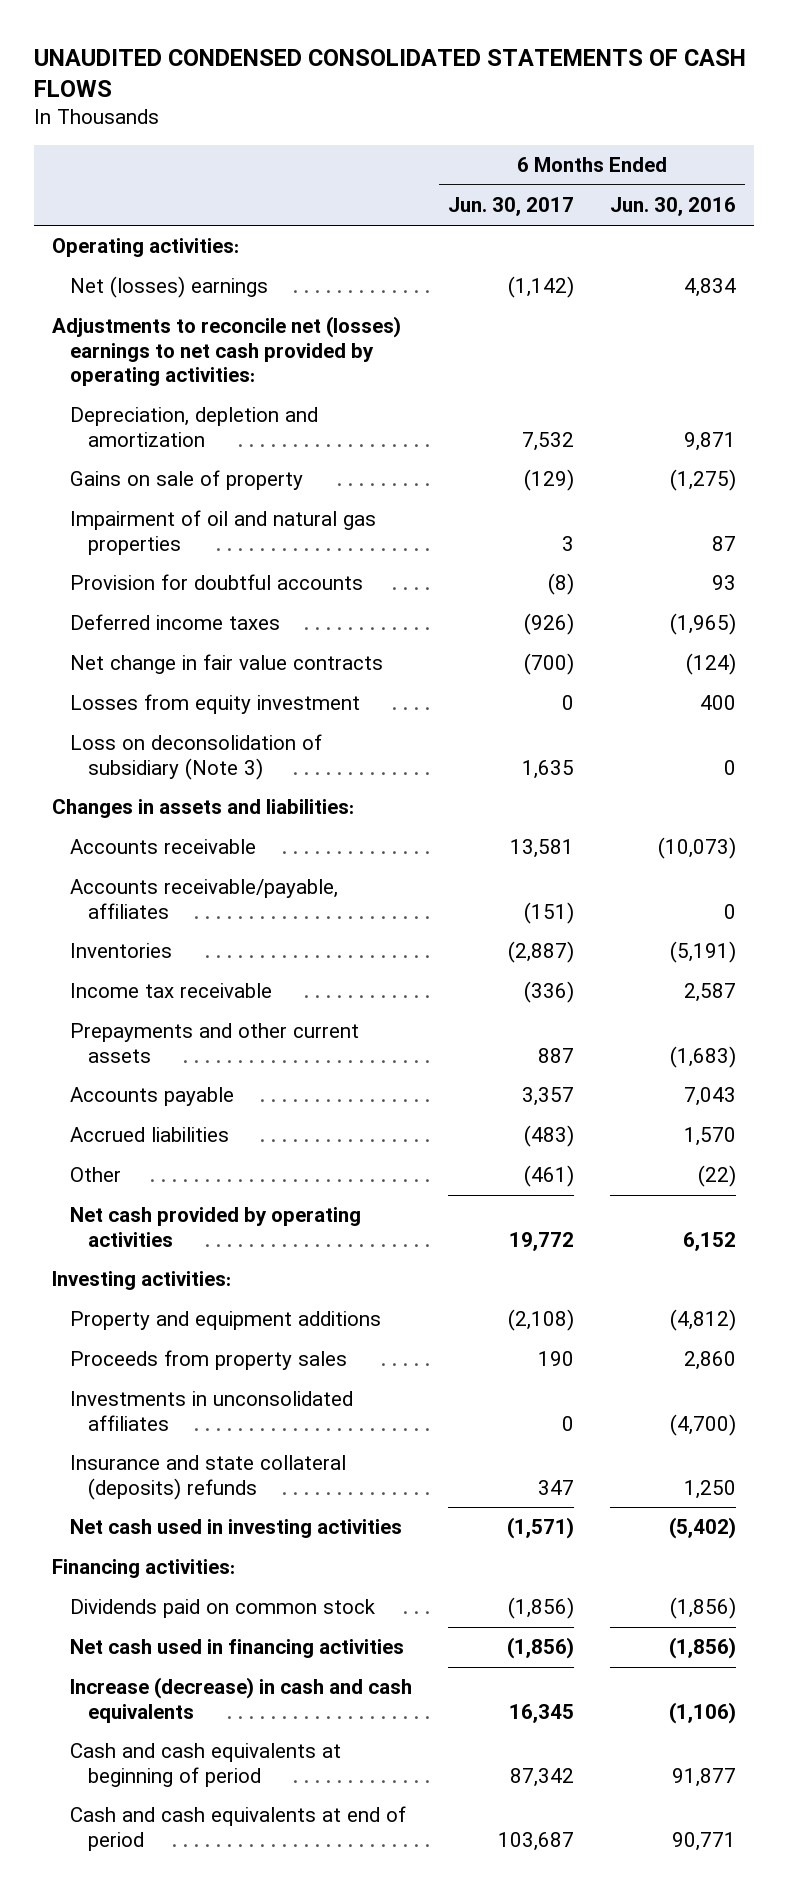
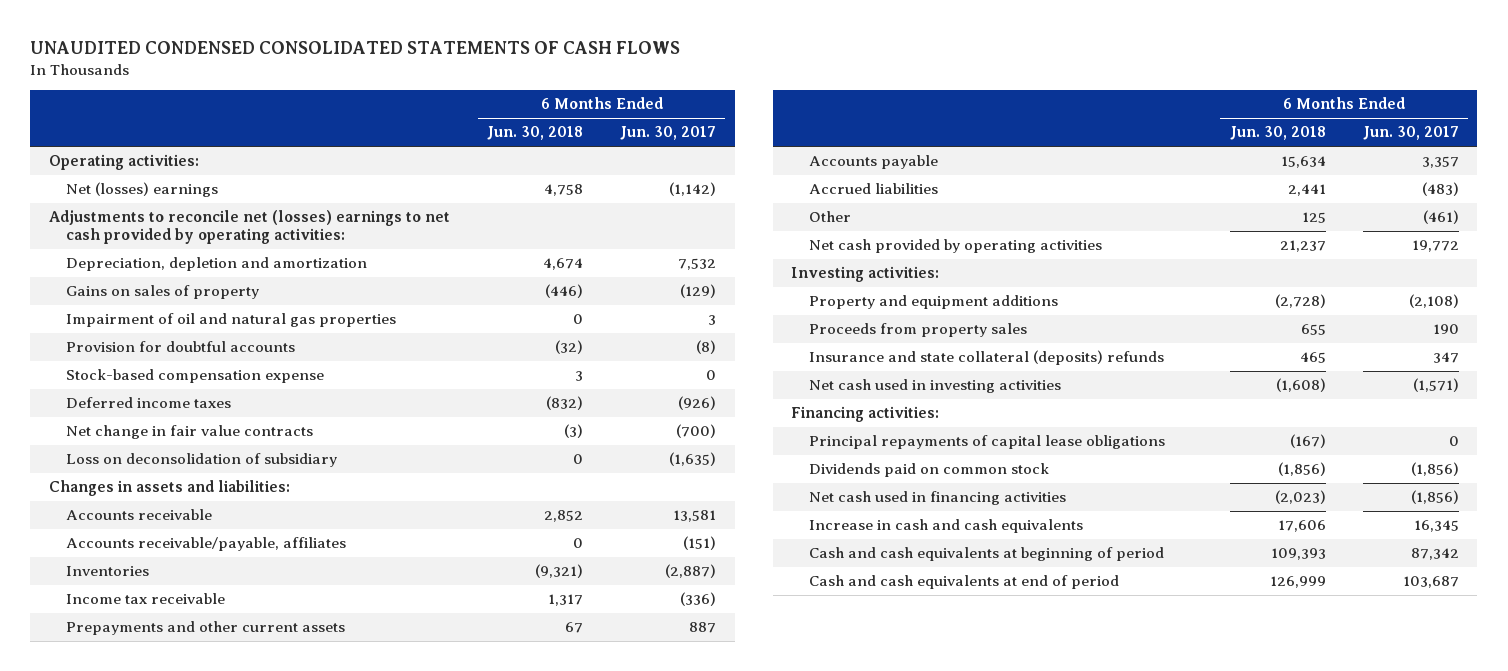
- | 6 Months Ended Jun. 30, 2017 | 6 Months Ended Jun. 30, 2016
+ | 6 Months Ended Jun. 30, 2018 | 6 Months Ended Jun. 30, 2017
- Gains on sale of property | (129) | (1,275)
+ Gains on sales of property | (446) | (129)
+ Stock-based compensation expense | 3 | 0
- Losses from equity investment | 0 | 400
- Loss on deconsolidation of subsidiary (Note 3) | 1,635 | 0
+ Loss on deconsolidation of subsidiary | 0 | (1,635)
- Investments in unconsolidated affiliates | 0 | (4,700)
+ Principal repayments of capital lease obligations | (167) | 0
- Increase (decrease) in cash and cash equivalents | 16,345 | (1,106)
+ Increase in cash and cash equivalents | 17,606 | 16,345

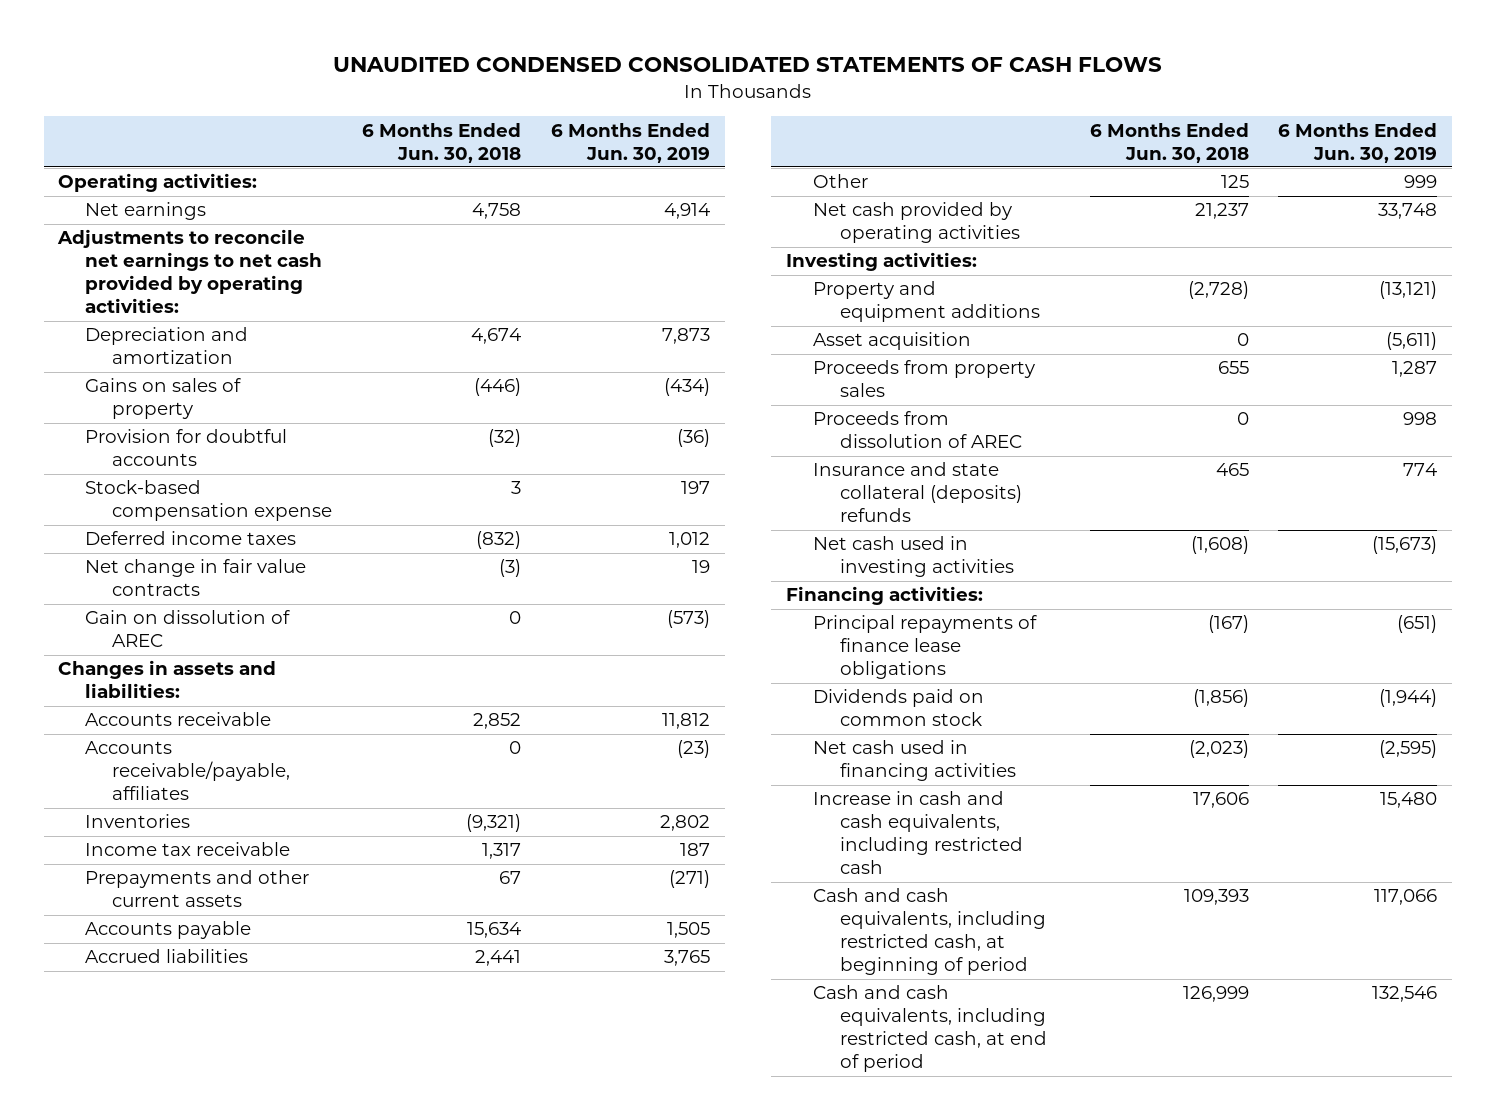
- | 6 Months Ended Jun. 30, 2018 | 6 Months Ended Jun. 30, 2017
+ | 6 Months Ended Jun. 30, 2018 | 6 Months Ended Jun. 30, 2019
- Net (losses) earnings | 4,758 | (1,142)
- Adjustments to reconcile net (losses) earnings to net cash provided by operating activities:
- Depreciation, depletion and amortization | 4,674 | 7,532
+ Net earnings | 4,758 | 4,914
+ Adjustments to reconcile net earnings to net cash provided by operating activities:
+ Depreciation and amortization | 4,674 | 7,873
- Impairment of oil and natural gas properties | 0 | 3
- Loss on deconsolidation of subsidiary | 0 | (1,635)
+ Gain on dissolution of AREC | 0 | (573)
+ Asset acquisition | 0 | (5,611)
+ Proceeds from dissolution of AREC | 0 | 998
- Principal repayments of capital lease obligations | (167) | 0
+ Principal repayments of finance lease obligations | (167) | (651)
- Increase in cash and cash equivalents | 17,606 | 16,345
- Cash and cash equivalents at beginning of period | 109,393 | 87,342
- Cash and cash equivalents at end of period | 126,999 | 103,687
+ Increase in cash and cash equivalents, including restricted cash | 17,606 | 15,480
+ Cash and cash equivalents, including restricted cash, at beginning of period | 109,393 | 117,066
+ Cash and cash equivalents, including restricted cash, at end of period | 126,999 | 132,546

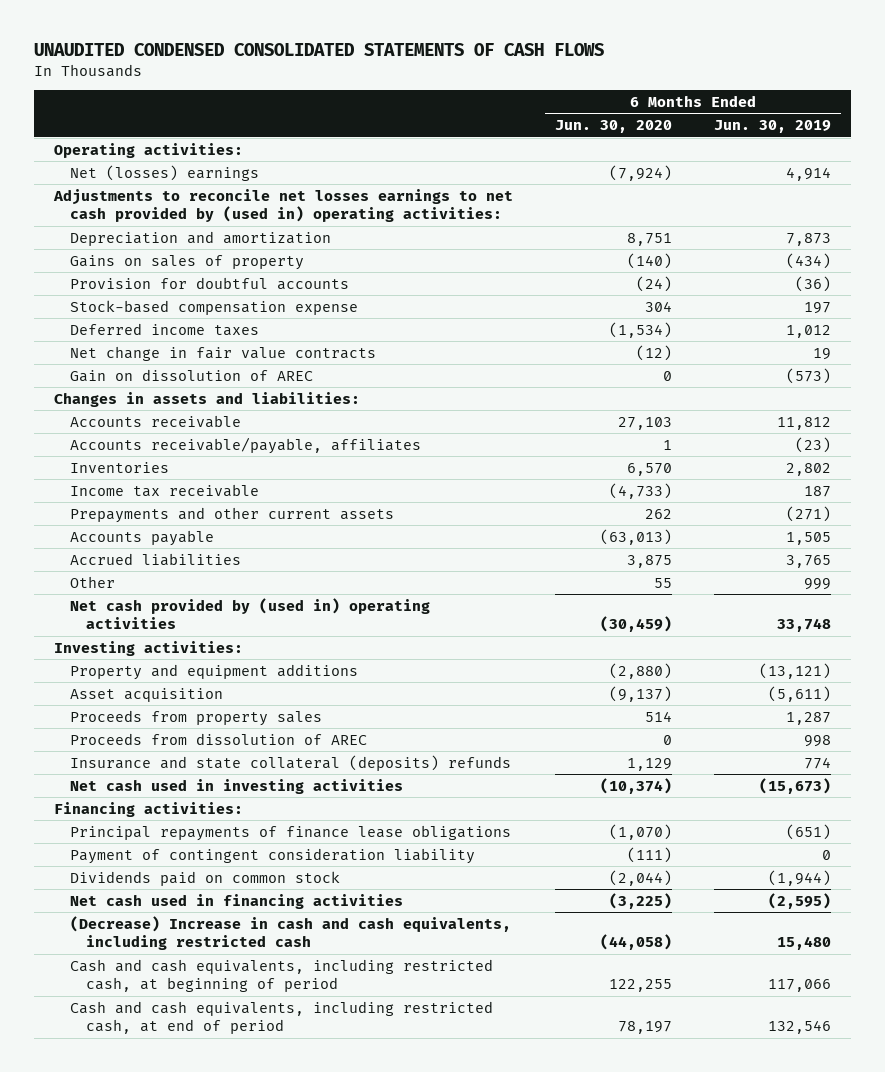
- | 6 Months Ended Jun. 30, 2018 | 6 Months Ended Jun. 30, 2019
+ | 6 Months Ended Jun. 30, 2020 | 6 Months Ended Jun. 30, 2019
- Net earnings | 4,758 | 4,914
- Adjustments to reconcile net earnings to net cash provided by operating activities:
+ Net (losses) earnings | (7,924) | 4,914
+ Adjustments to reconcile net losses earnings to net cash provided by (used in) operating activities:
- Net cash provided by operating activities | 21,237 | 33,748
+ Net cash provided by (used in) operating activities | (30,459) | 33,748
+ Payment of contingent consideration liability | (111) | 0
- Increase in cash and cash equivalents, including restricted cash | 17,606 | 15,480
+ (Decrease) Increase in cash and cash equivalents, including restricted cash | (44,058) | 15,480

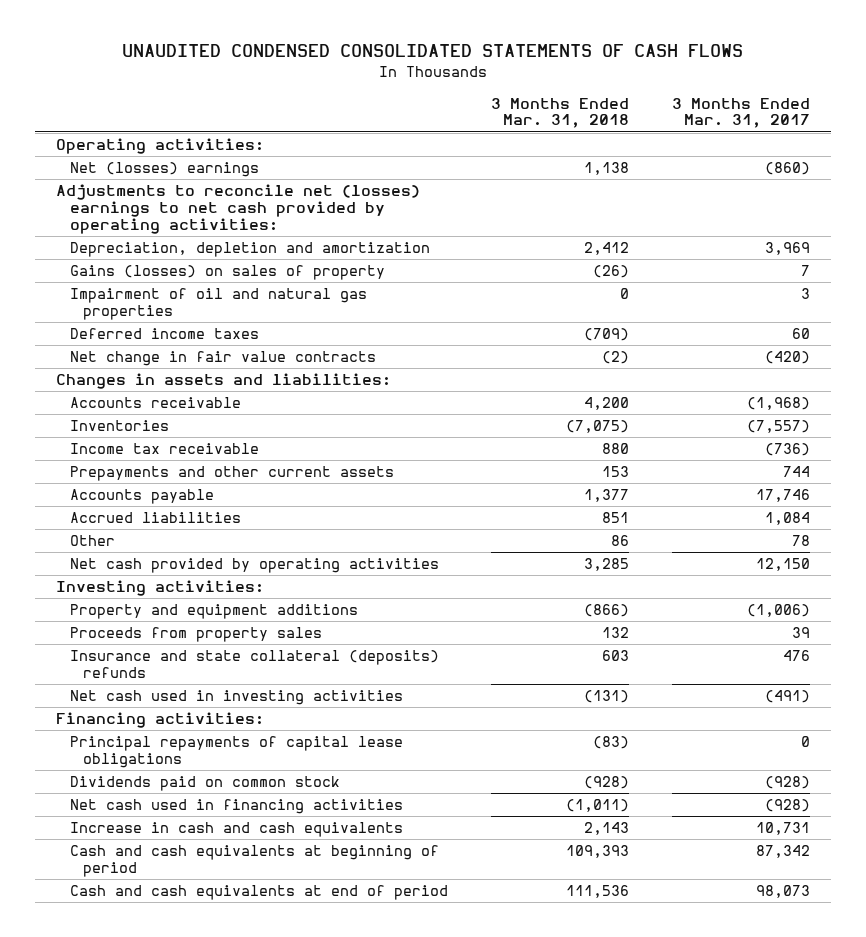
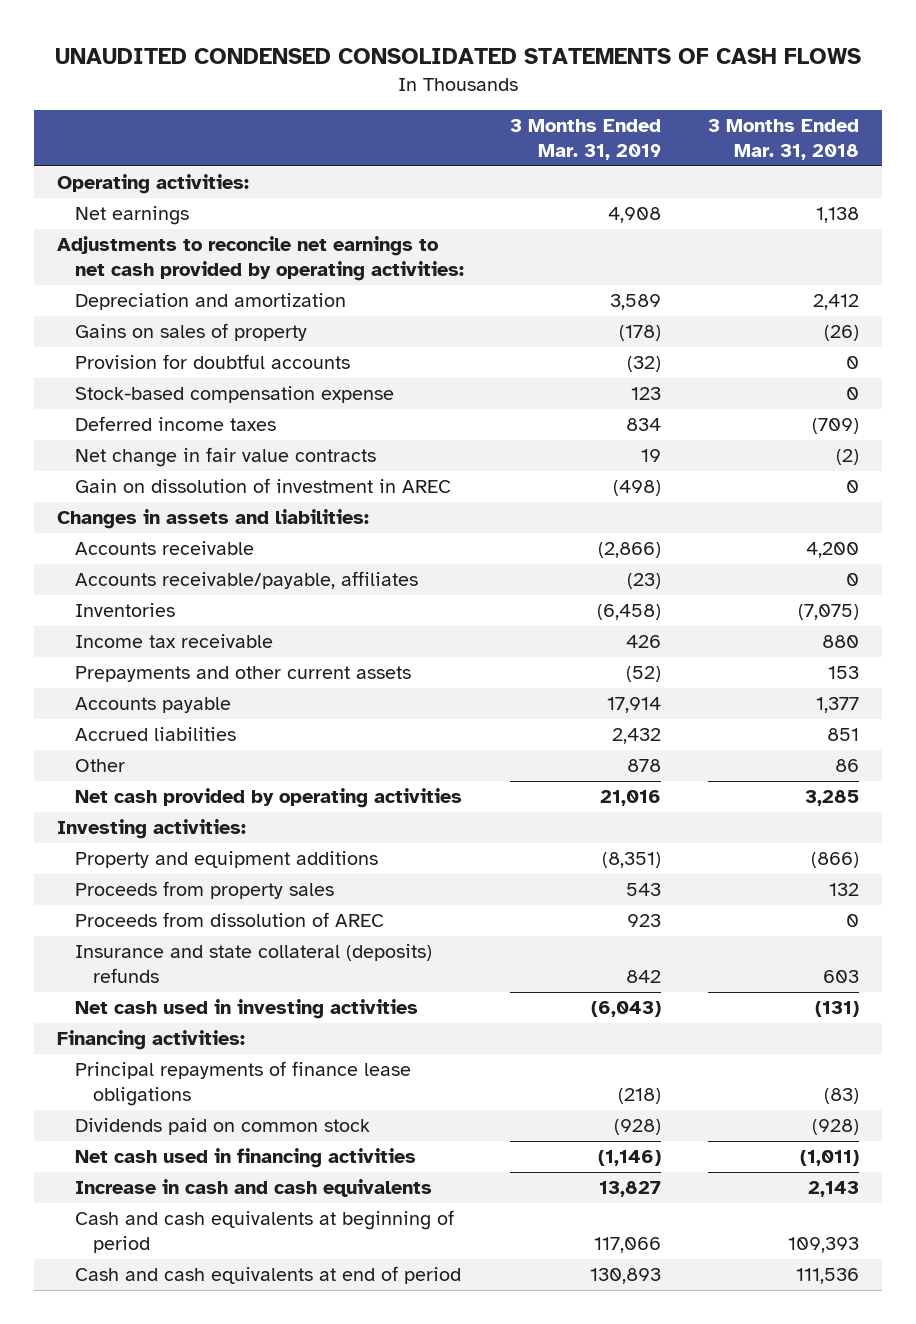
- | 3 Months Ended Mar. 31, 2018 | 3 Months Ended Mar. 31, 2017
+ | 3 Months Ended Mar. 31, 2019 | 3 Months Ended Mar. 31, 2018
- Net (losses) earnings | 1,138 | (860)
- Adjustments to reconcile net (losses) earnings to net cash provided by operating activities:
- Depreciation, depletion and amortization | 2,412 | 3,969
- Gains (losses) on sales of property | (26) | 7
- Impairment of oil and natural gas properties | 0 | 3
+ Net earnings | 4,908 | 1,138
+ Adjustments to reconcile net earnings to net cash provided by operating activities:
+ Depreciation and amortization | 3,589 | 2,412
+ Gains on sales of property | (178) | (26)
+ Provision for doubtful accounts | (32) | 0
+ Stock-based compensation expense | 123 | 0
+ Gain on dissolution of investment in AREC | (498) | 0
+ Accounts receivable/payable, affiliates | (23) | 0
+ Proceeds from dissolution of AREC | 923 | 0
- Principal repayments of capital lease obligations | (83) | 0
+ Principal repayments of finance lease obligations | (218) | (83)

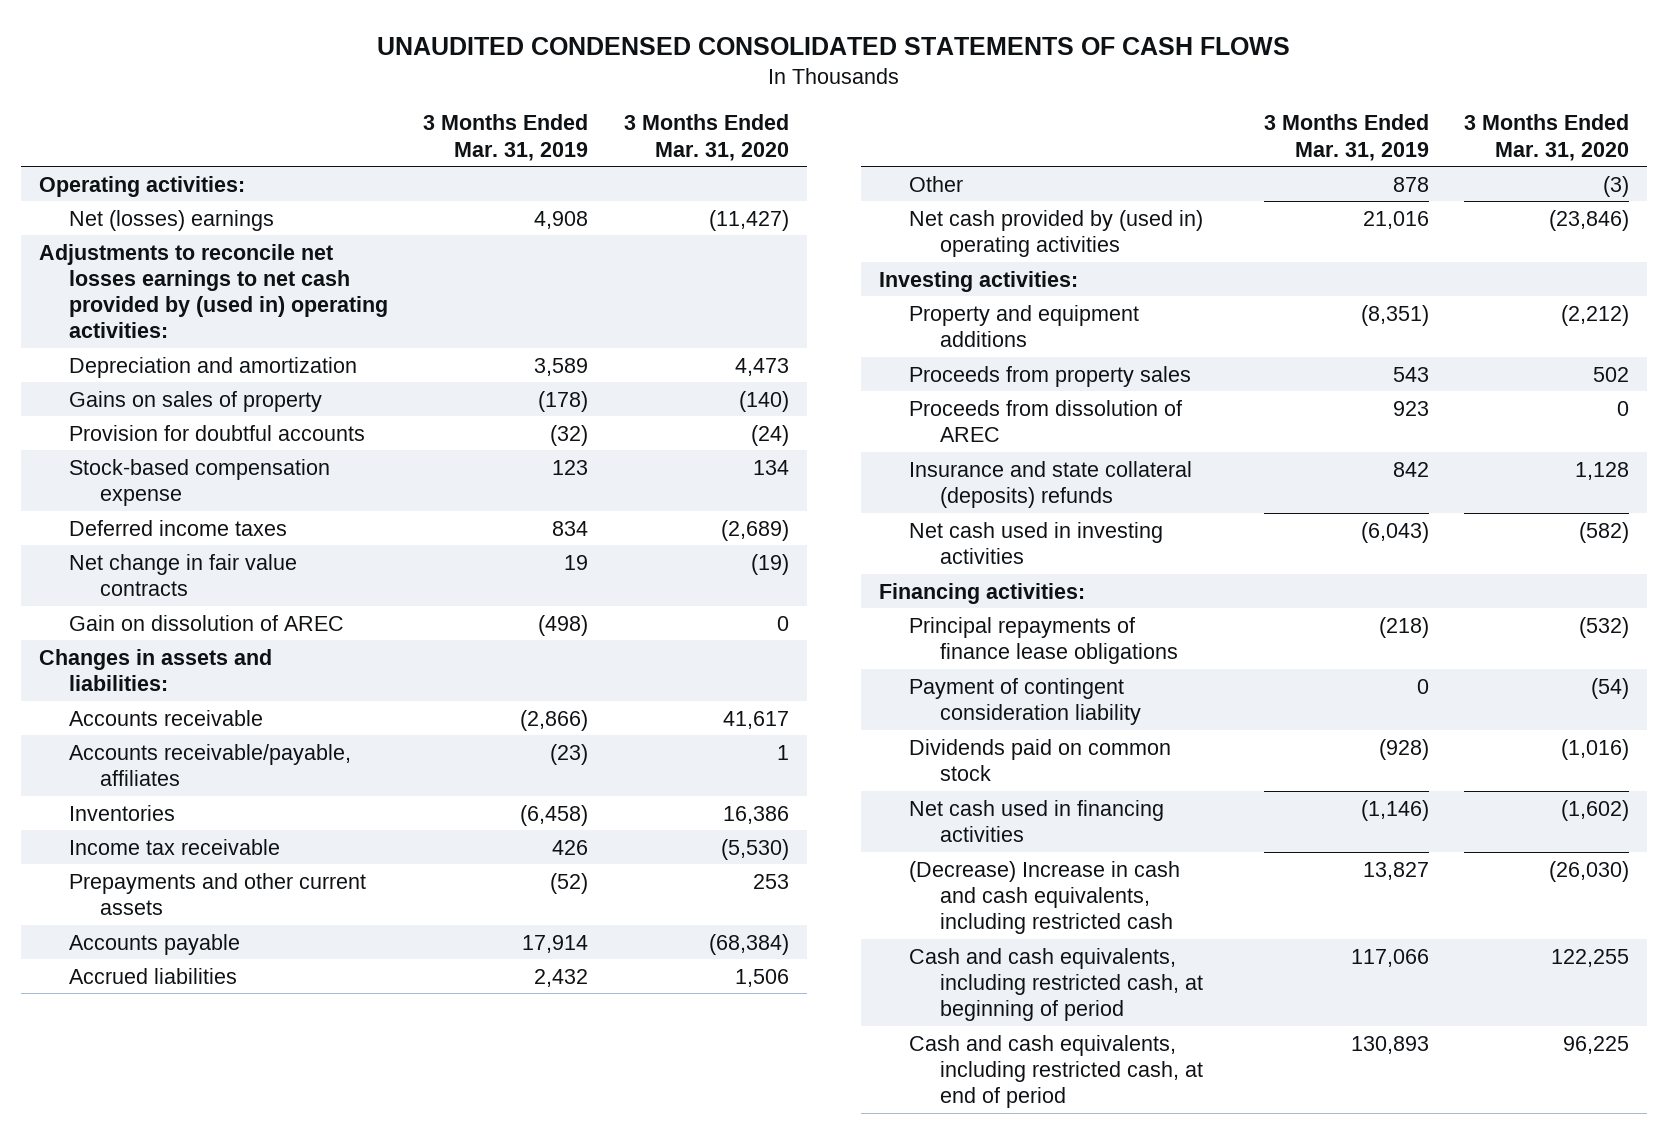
- | 3 Months Ended Mar. 31, 2019 | 3 Months Ended Mar. 31, 2018
+ | 3 Months Ended Mar. 31, 2019 | 3 Months Ended Mar. 31, 2020
- Net earnings | 4,908 | 1,138
- Adjustments to reconcile net earnings to net cash provided by operating activities:
+ Net (losses) earnings | 4,908 | (11,427)
+ Adjustments to reconcile net losses earnings to net cash provided by (used in) operating activities:
- Gain on dissolution of investment in AREC | (498) | 0
+ Gain on dissolution of AREC | (498) | 0
- Net cash provided by operating activities | 21,016 | 3,285
+ Net cash provided by (used in) operating activities | 21,016 | (23,846)
+ Payment of contingent consideration liability | 0 | (54)
- Increase in cash and cash equivalents | 13,827 | 2,143
- Cash and cash equivalents at beginning of period | 117,066 | 109,393
- Cash and cash equivalents at end of period | 130,893 | 111,536
+ (Decrease) Increase in cash and cash equivalents, including restricted cash | 13,827 | (26,030)
+ Cash and cash equivalents, including restricted cash, at beginning of period | 117,066 | 122,255
+ Cash and cash equivalents, including restricted cash, at end of period | 130,893 | 96,225

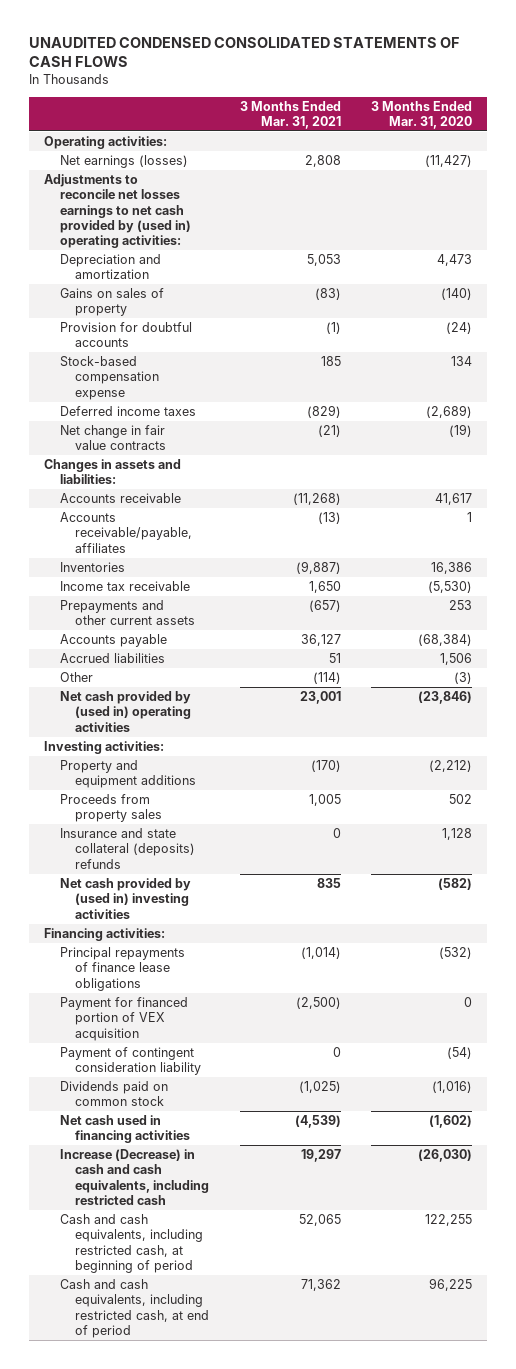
- | 3 Months Ended Mar. 31, 2019 | 3 Months Ended Mar. 31, 2020
+ | 3 Months Ended Mar. 31, 2021 | 3 Months Ended Mar. 31, 2020
- Net (losses) earnings | 4,908 | (11,427)
+ Net earnings (losses) | 2,808 | (11,427)
- Gain on dissolution of AREC | (498) | 0
- Proceeds from dissolution of AREC | 923 | 0
- Net cash used in investing activities | (6,043) | (582)
+ Net cash provided by (used in) investing activities | 835 | (582)
+ Payment for financed portion of VEX acquisition | (2,500) | 0
- (Decrease) Increase in cash and cash equivalents, including restricted cash | 13,827 | (26,030)
+ Increase (Decrease) in cash and cash equivalents, including restricted cash | 19,297 | (26,030)

